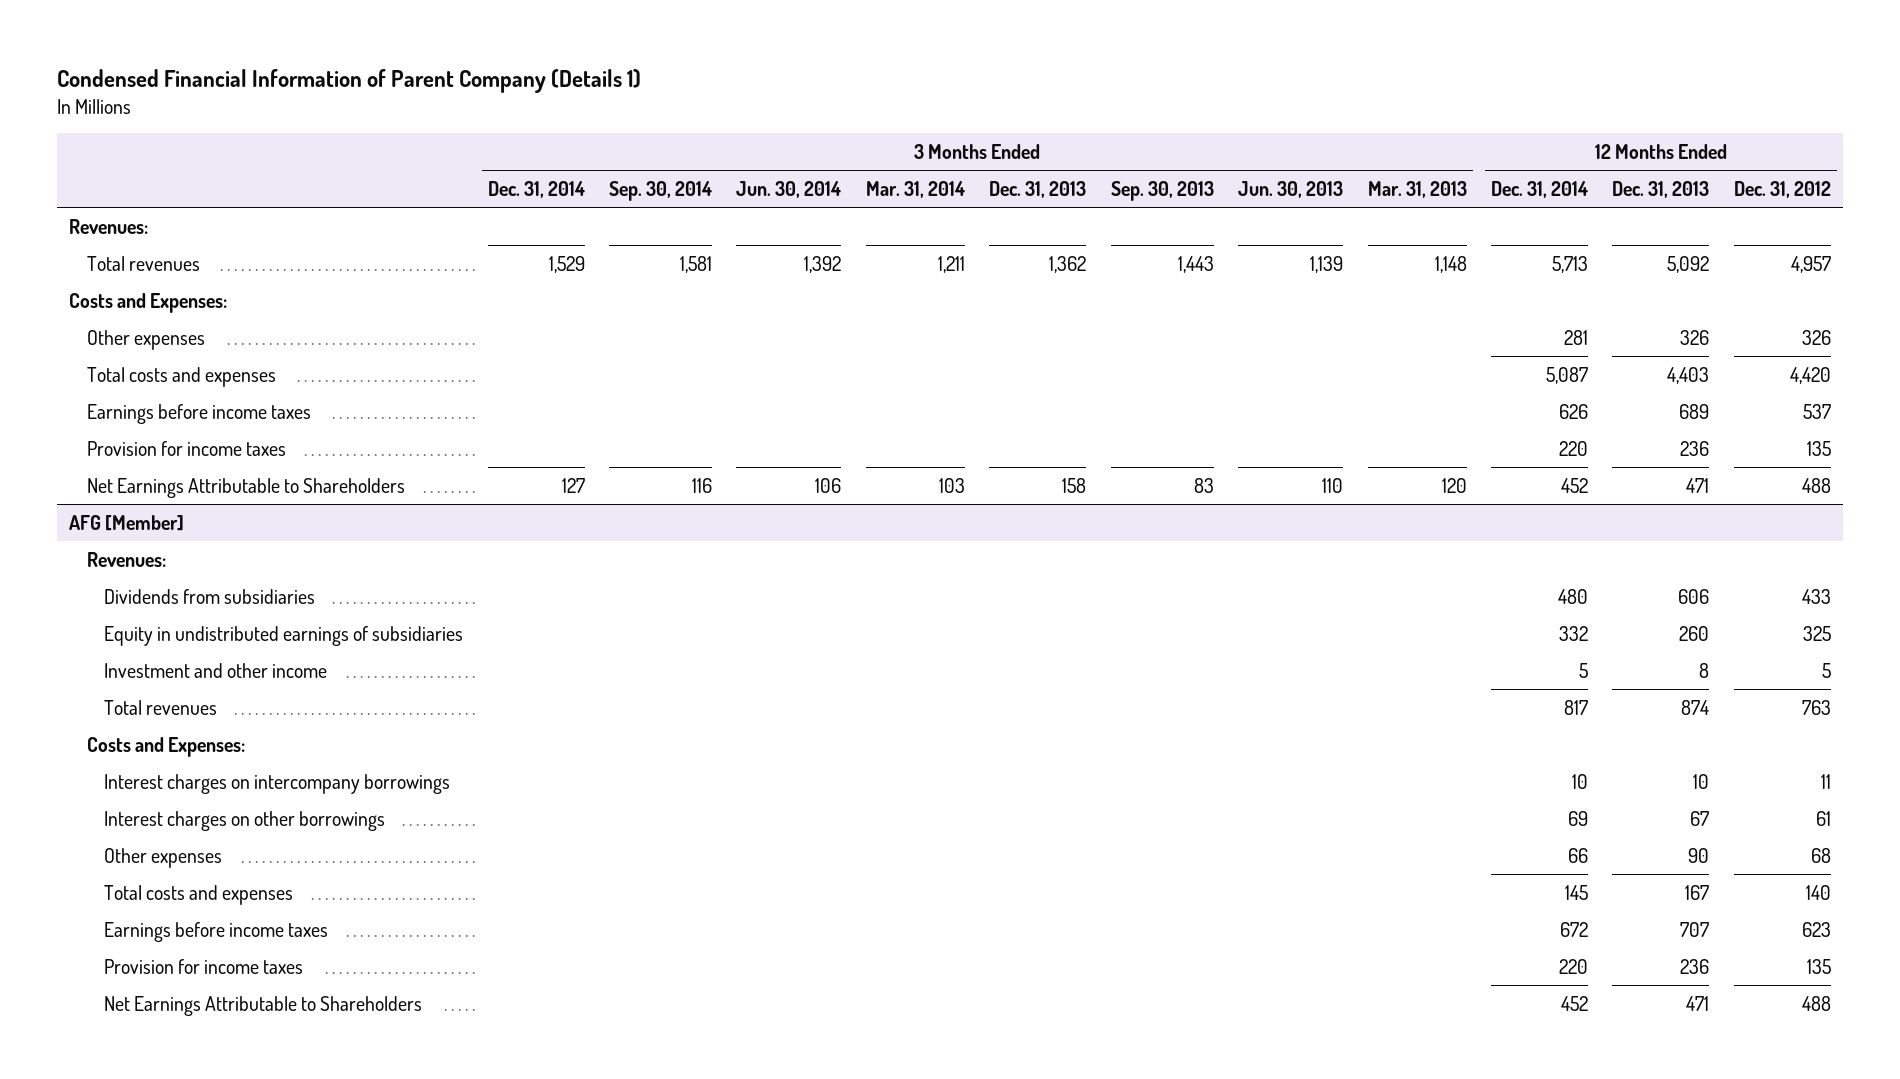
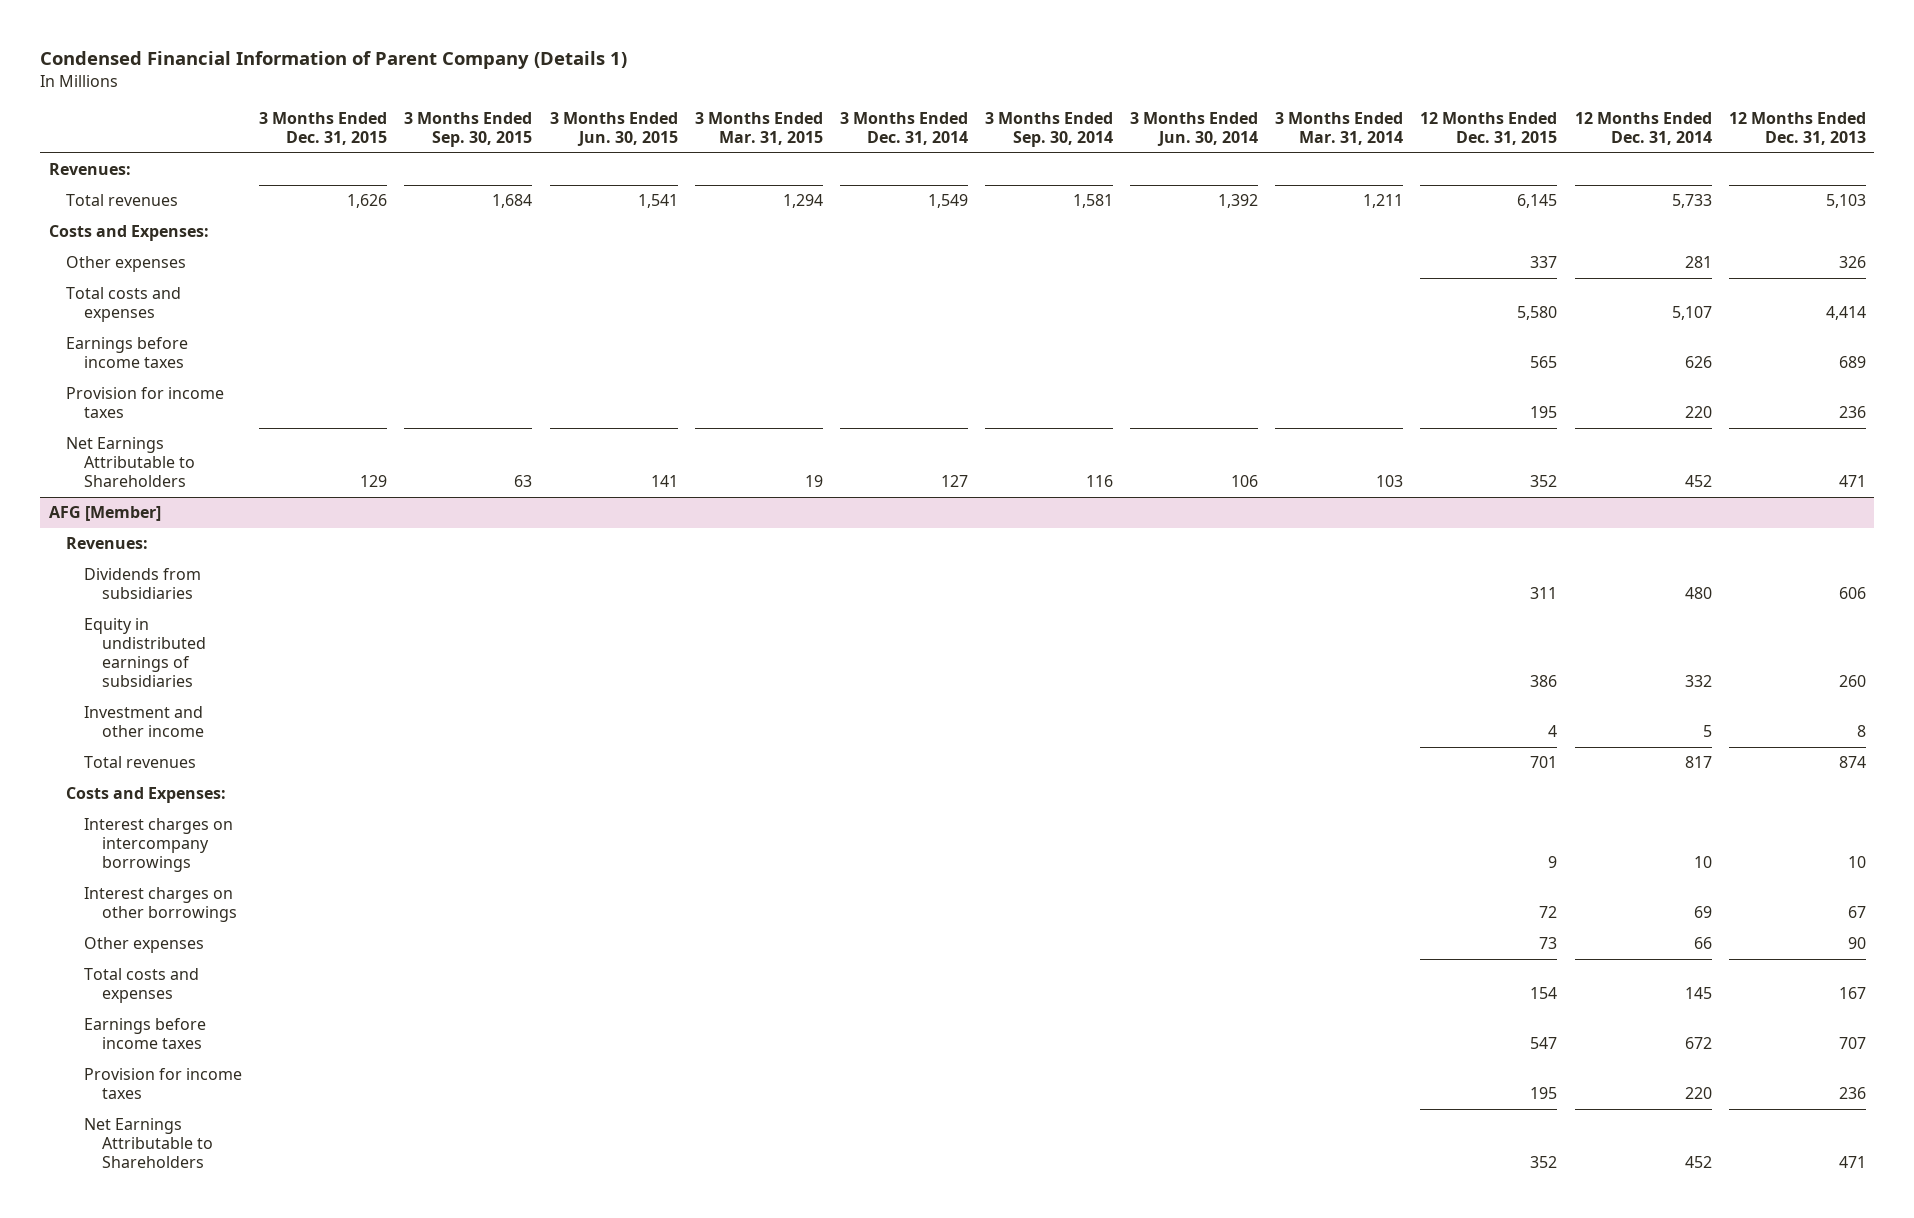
- | 3 Months Ended Dec. 31, 2014 | 3 Months Ended Sep. 30, 2014 | 3 Months Ended Jun. 30, 2014 | 3 Months Ended Mar. 31, 2014 | 3 Months Ended Dec. 31, 2013 | 3 Months Ended Sep. 30, 2013 | 3 Months Ended Jun. 30, 2013 | 3 Months Ended Mar. 31, 2013 | 12 Months Ended Dec. 31, 2014 | 12 Months Ended Dec. 31, 2013 | 12 Months Ended Dec. 31, 2012
+ | 3 Months Ended Dec. 31, 2015 | 3 Months Ended Sep. 30, 2015 | 3 Months Ended Jun. 30, 2015 | 3 Months Ended Mar. 31, 2015 | 3 Months Ended Dec. 31, 2014 | 3 Months Ended Sep. 30, 2014 | 3 Months Ended Jun. 30, 2014 | 3 Months Ended Mar. 31, 2014 | 12 Months Ended Dec. 31, 2015 | 12 Months Ended Dec. 31, 2014 | 12 Months Ended Dec. 31, 2013
- Total revenues | 1,529 | 1,581 | 1,392 | 1,211 | 1,362 | 1,443 | 1,139 | 1,148 | 5,713 | 5,092 | 4,957
+ Total revenues | 1,626 | 1,684 | 1,541 | 1,294 | 1,549 | 1,581 | 1,392 | 1,211 | 6,145 | 5,733 | 5,103
- Total costs and expenses | | | | | | | | | 5,087 | 4,403 | 4,420
+ Total costs and expenses | | | | | | | | | 5,580 | 5,107 | 4,414

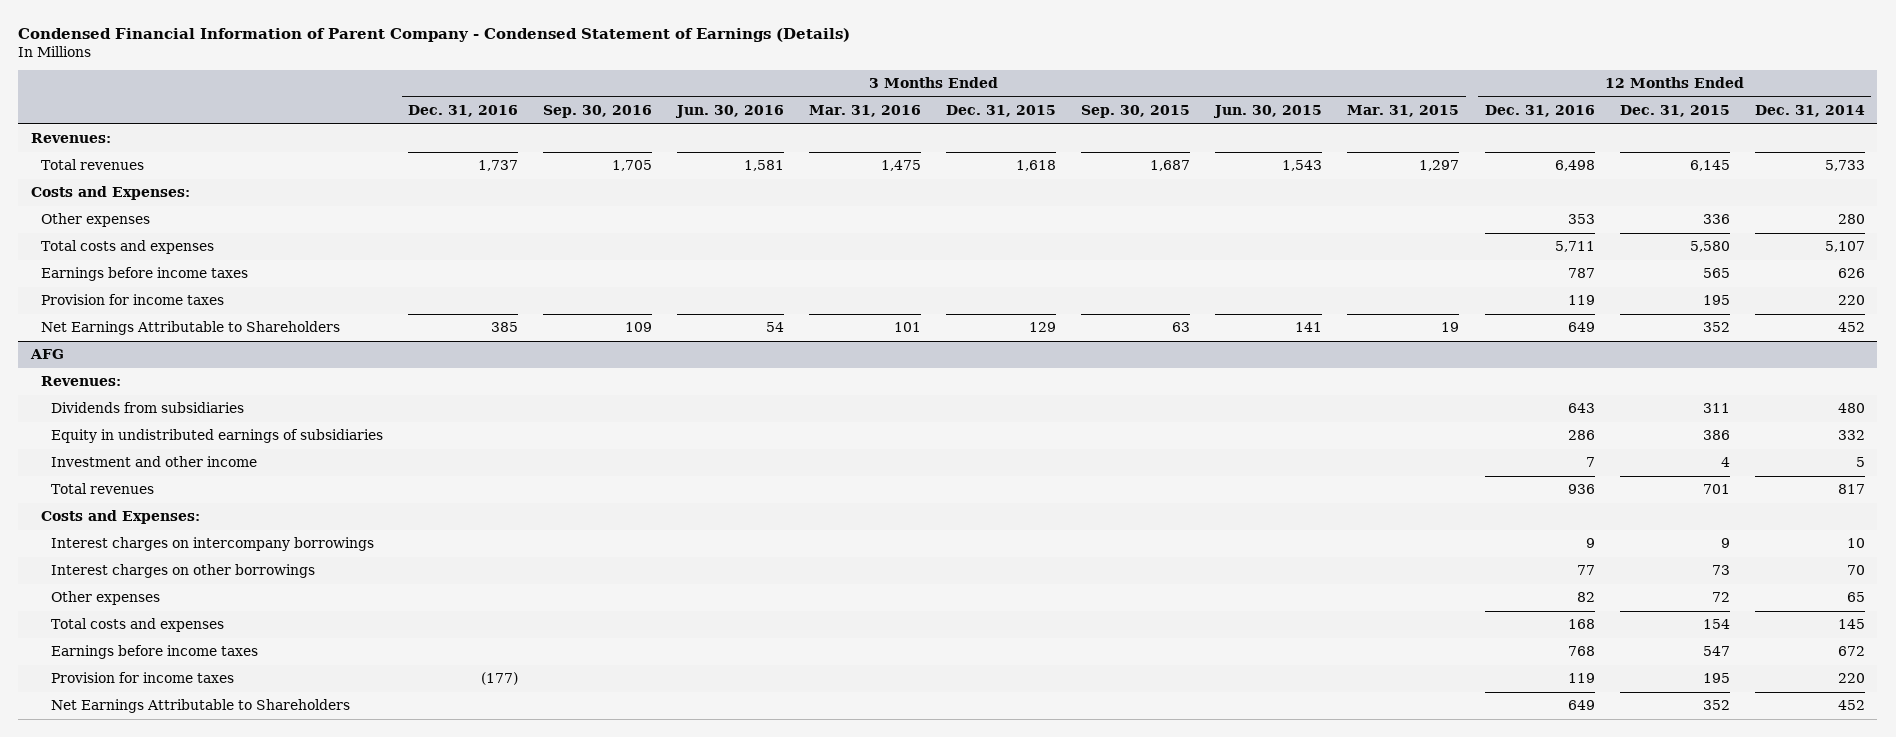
- Condensed Financial Information of Parent Company (Details 1)
+ Condensed Financial Information of Parent Company - Condensed Statement of Earnings (Details)
- | 3 Months Ended Dec. 31, 2015 | 3 Months Ended Sep. 30, 2015 | 3 Months Ended Jun. 30, 2015 | 3 Months Ended Mar. 31, 2015 | 3 Months Ended Dec. 31, 2014 | 3 Months Ended Sep. 30, 2014 | 3 Months Ended Jun. 30, 2014 | 3 Months Ended Mar. 31, 2014 | 12 Months Ended Dec. 31, 2015 | 12 Months Ended Dec. 31, 2014 | 12 Months Ended Dec. 31, 2013
+ | 3 Months Ended Dec. 31, 2016 | 3 Months Ended Sep. 30, 2016 | 3 Months Ended Jun. 30, 2016 | 3 Months Ended Mar. 31, 2016 | 3 Months Ended Dec. 31, 2015 | 3 Months Ended Sep. 30, 2015 | 3 Months Ended Jun. 30, 2015 | 3 Months Ended Mar. 31, 2015 | 12 Months Ended Dec. 31, 2016 | 12 Months Ended Dec. 31, 2015 | 12 Months Ended Dec. 31, 2014
- Total revenues | 1,626 | 1,684 | 1,541 | 1,294 | 1,549 | 1,581 | 1,392 | 1,211 | 6,145 | 5,733 | 5,103
+ Total revenues | 1,737 | 1,705 | 1,581 | 1,475 | 1,618 | 1,687 | 1,543 | 1,297 | 6,498 | 6,145 | 5,733
- Other expenses | | | | | | | | | 337 | 281 | 326
+ Other expenses | | | | | | | | | 353 | 336 | 280
- AFG [Member]
+ AFG
- Interest charges on other borrowings | | | | | | | | | 72 | 69 | 67
- Other expenses | | | | | | | | | 73 | 66 | 90
+ Interest charges on other borrowings | | | | | | | | | 77 | 73 | 70
+ Other expenses | | | | | | | | | 82 | 72 | 65

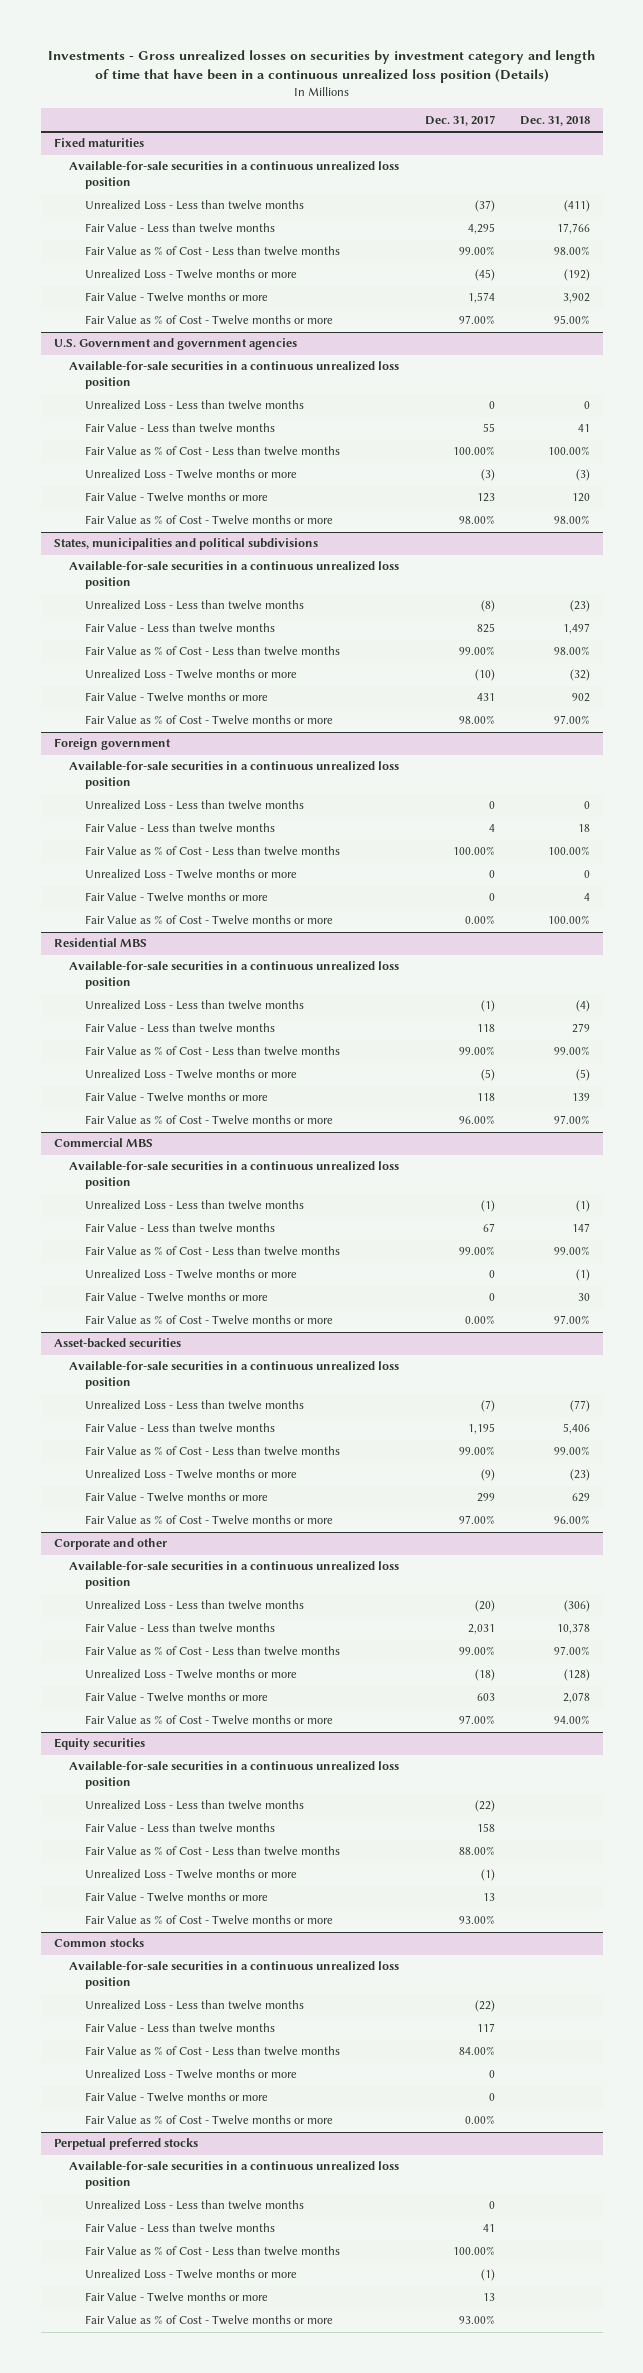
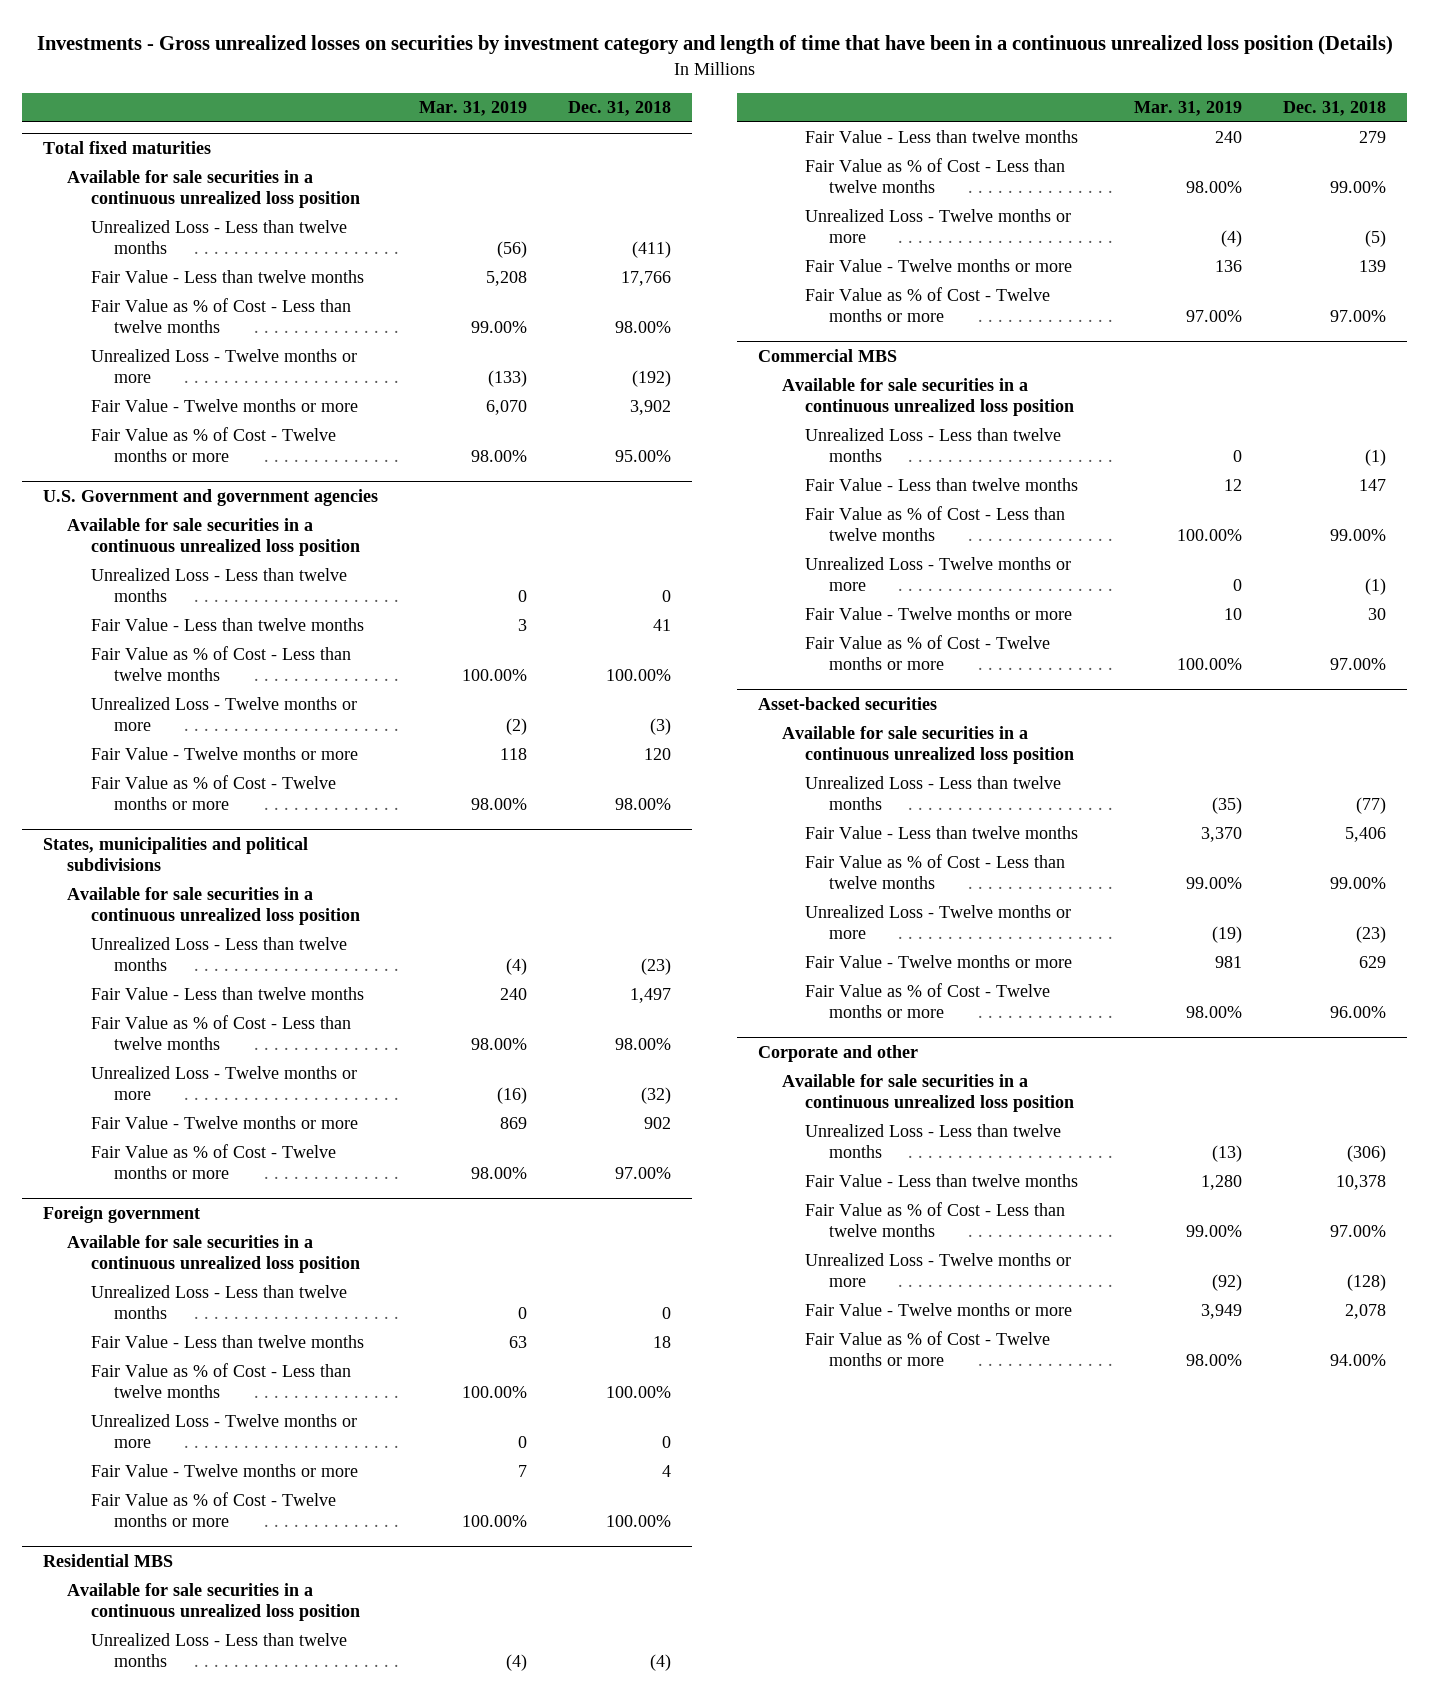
- | Dec. 31, 2017 | Dec. 31, 2018
+ | Mar. 31, 2019 | Dec. 31, 2018
- Fixed maturities
- Available-for-sale securities in a continuous unrealized loss position
+ Total fixed maturities
+ Available for sale securities in a continuous unrealized loss position
@ U.S. Government and government agencies
- Available-for-sale securities in a continuous unrealized loss position
+ Available for sale securities in a continuous unrealized loss position
@ States, municipalities and political subdivisions
- Available-for-sale securities in a continuous unrealized loss position
+ Available for sale securities in a continuous unrealized loss position
@ Foreign government
- Available-for-sale securities in a continuous unrealized loss position
+ Available for sale securities in a continuous unrealized loss position
@ Residential MBS
- Available-for-sale securities in a continuous unrealized loss position
+ Available for sale securities in a continuous unrealized loss position
@ Commercial MBS
- Available-for-sale securities in a continuous unrealized loss position
+ Available for sale securities in a continuous unrealized loss position
@ Asset-backed securities
- Available-for-sale securities in a continuous unrealized loss position
+ Available for sale securities in a continuous unrealized loss position
@ Corporate and other
- Available-for-sale securities in a continuous unrealized loss position
+ Available for sale securities in a continuous unrealized loss position
- Equity securities
- Available-for-sale securities in a continuous unrealized loss position
- Unrealized Loss - Less than twelve months | (22) |
- Fair Value - Less than twelve months | 158 |
- Fair Value as % of Cost - Less than twelve months | 88.00% |
- Unrealized Loss - Twelve months or more | (1) |
- Fair Value - Twelve months or more | 13 |
- Fair Value as % of Cost - Twelve months or more | 93.00% |
- Common stocks
- Available-for-sale securities in a continuous unrealized loss position
- Unrealized Loss - Less than twelve months | (22) |
- Fair Value - Less than twelve months | 117 |
- Fair Value as % of Cost - Less than twelve months | 84.00% |
- Unrealized Loss - Twelve months or more | 0 |
- Fair Value - Twelve months or more | 0 |
- Fair Value as % of Cost - Twelve months or more | 0.00% |
- Perpetual preferred stocks
- Available-for-sale securities in a continuous unrealized loss position
- Unrealized Loss - Less than twelve months | 0 |
- Fair Value - Less than twelve months | 41 |
- Fair Value as % of Cost - Less than twelve months | 100.00% |
- Unrealized Loss - Twelve months or more | (1) |
- Fair Value - Twelve months or more | 13 |
- Fair Value as % of Cost - Twelve months or more | 93.00% |

